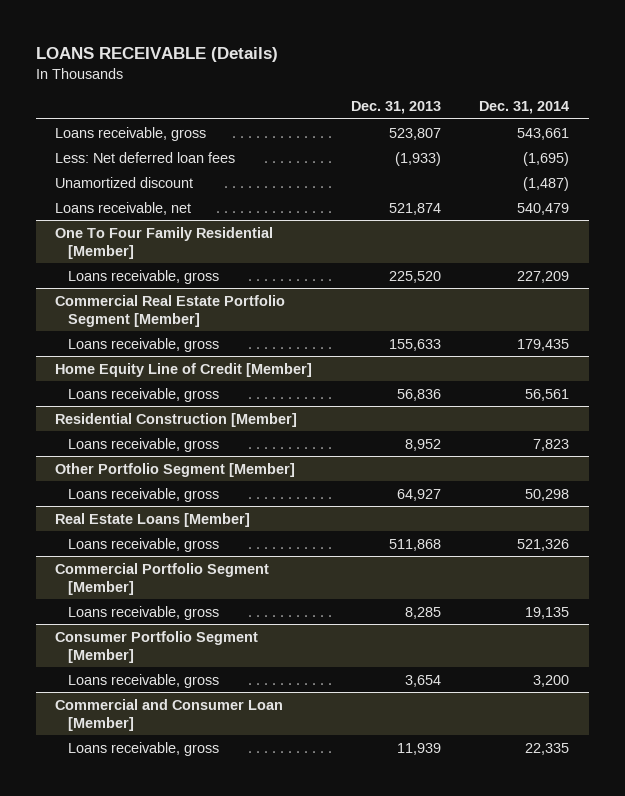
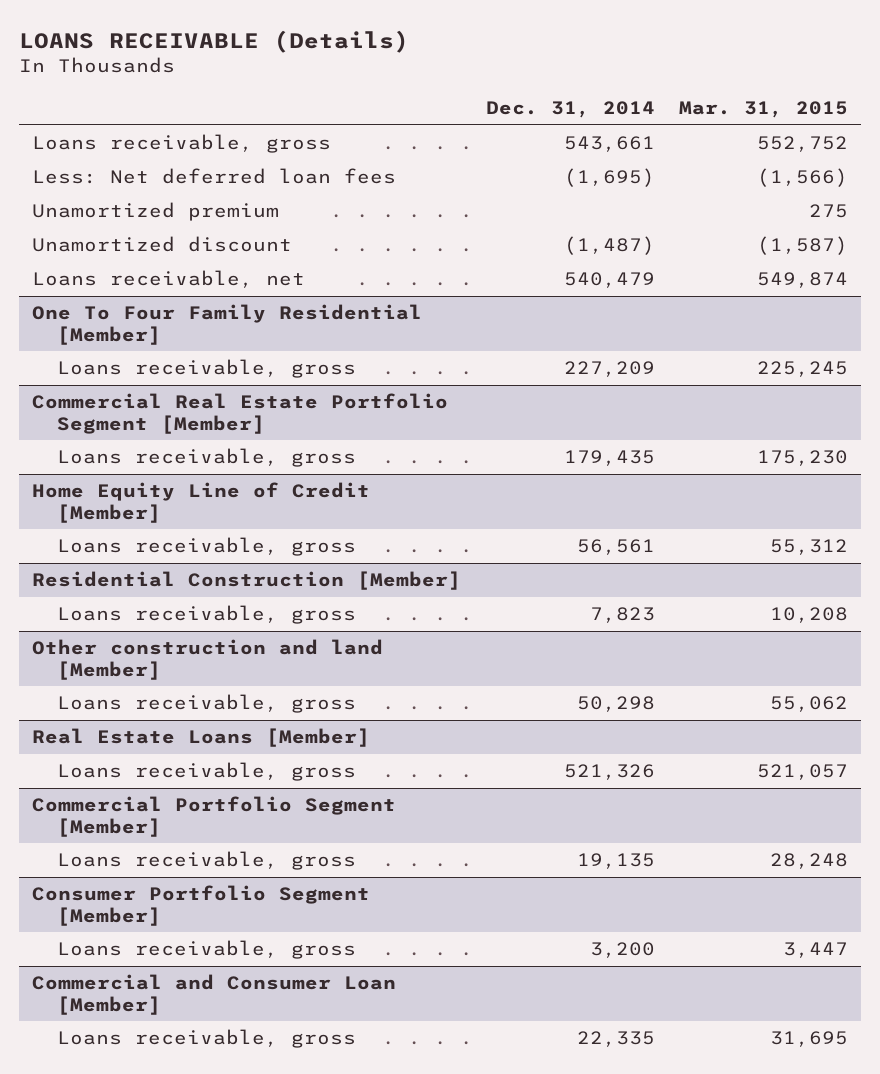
- | Dec. 31, 2013 | Dec. 31, 2014
+ | Dec. 31, 2014 | Mar. 31, 2015
+ Unamortized premium | | 275
- Other Portfolio Segment [Member]
+ Other construction and land [Member]

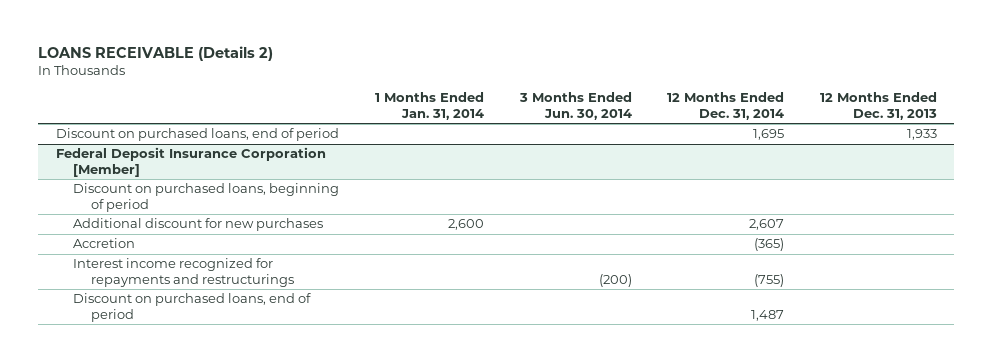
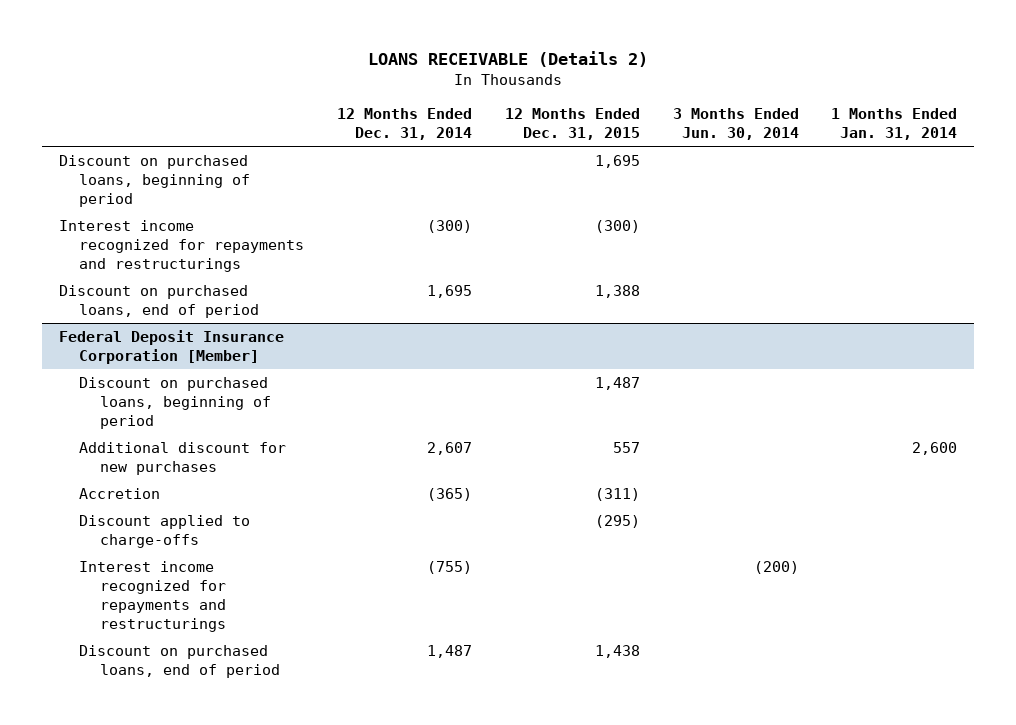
- | 1 Months Ended Jan. 31, 2014 | 3 Months Ended Jun. 30, 2014 | 12 Months Ended Dec. 31, 2014 | 12 Months Ended Dec. 31, 2013
+ | 12 Months Ended Dec. 31, 2014 | 12 Months Ended Dec. 31, 2015 | 3 Months Ended Jun. 30, 2014 | 1 Months Ended Jan. 31, 2014
+ Discount on purchased loans, beginning of period | | 1,695 | |
+ Interest income recognized for repayments and restructurings | (300) | (300) | |
@ Federal Deposit Insurance Corporation [Member]
+ Discount applied to charge-offs | | (295) | |

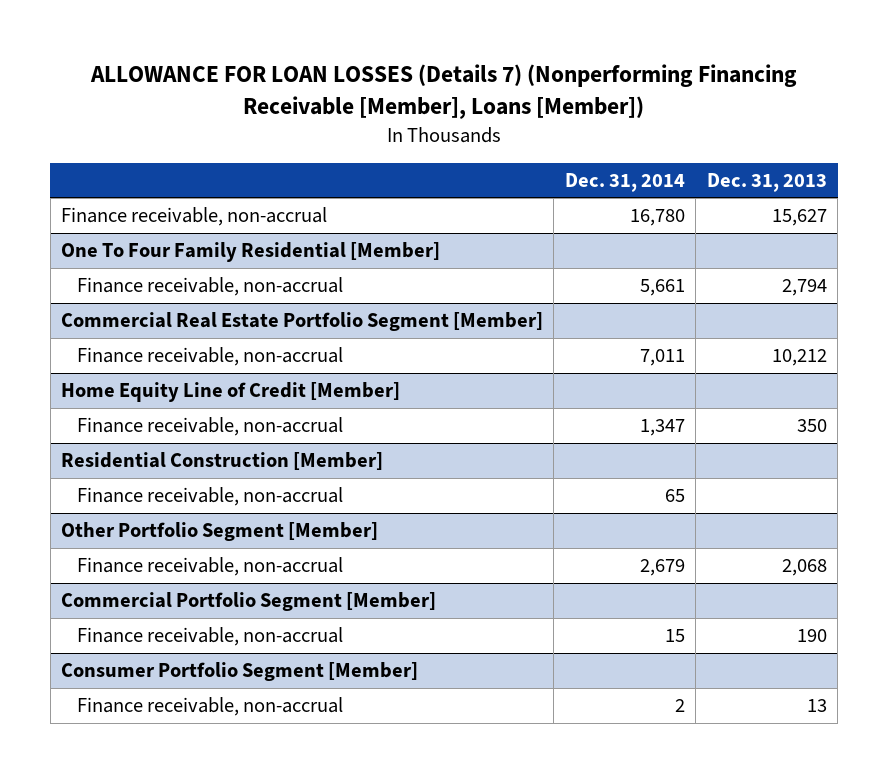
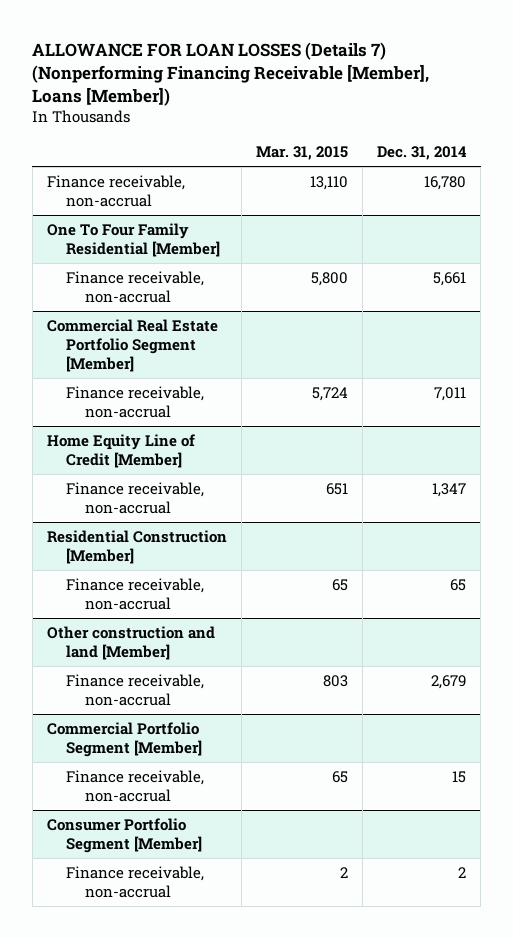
- | Dec. 31, 2014 | Dec. 31, 2013
+ | Mar. 31, 2015 | Dec. 31, 2014
- Other Portfolio Segment [Member]
+ Other construction and land [Member]

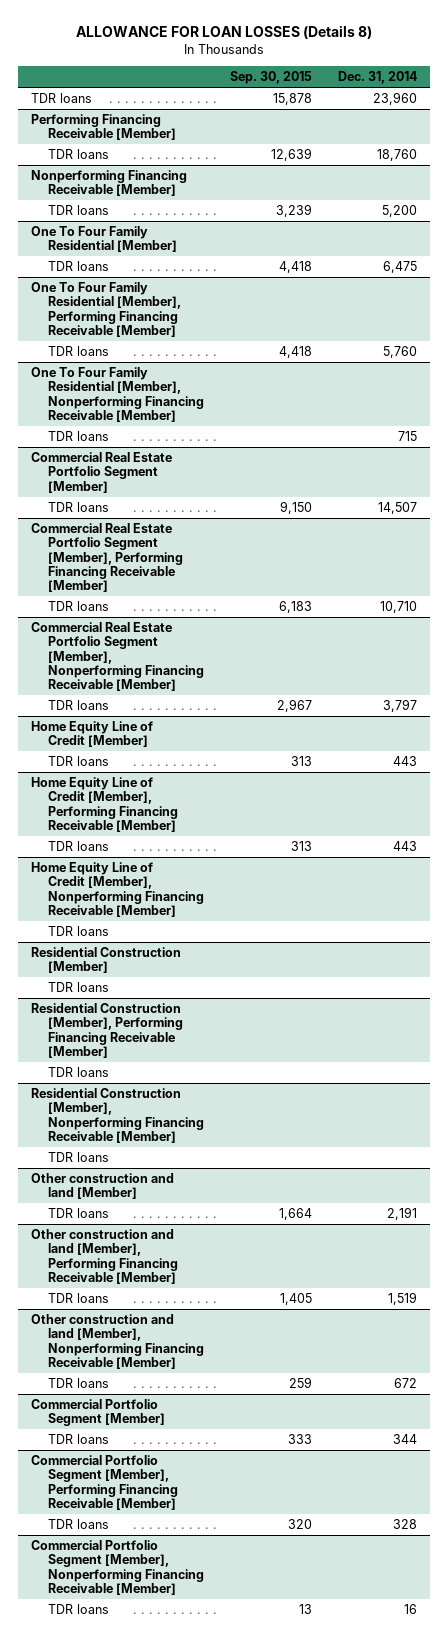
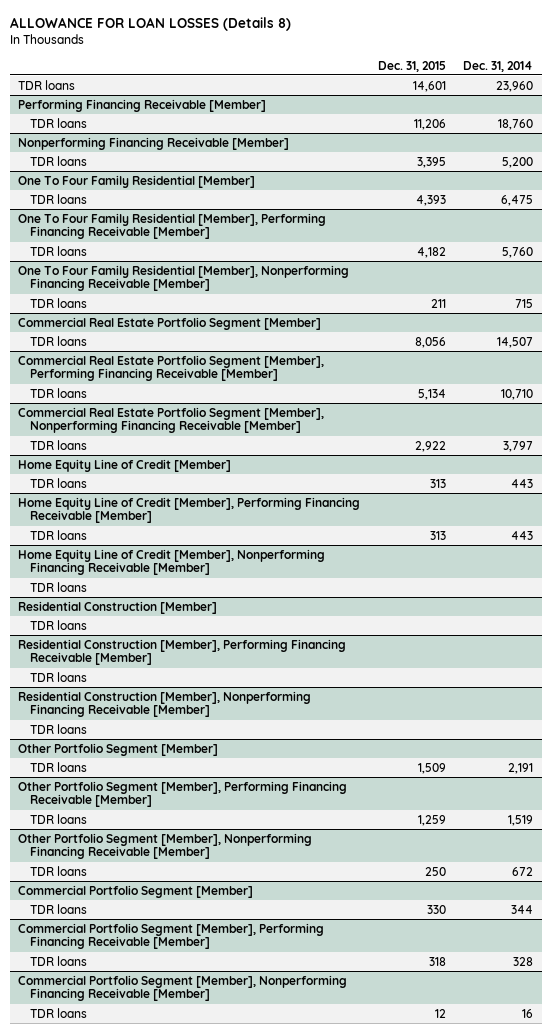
- | Sep. 30, 2015 | Dec. 31, 2014
+ | Dec. 31, 2015 | Dec. 31, 2014
- Other construction and land [Member]
+ Other Portfolio Segment [Member]
- Other construction and land [Member], Performing Financing Receivable [Member]
+ Other Portfolio Segment [Member], Performing Financing Receivable [Member]
- Other construction and land [Member], Nonperforming Financing Receivable [Member]
+ Other Portfolio Segment [Member], Nonperforming Financing Receivable [Member]

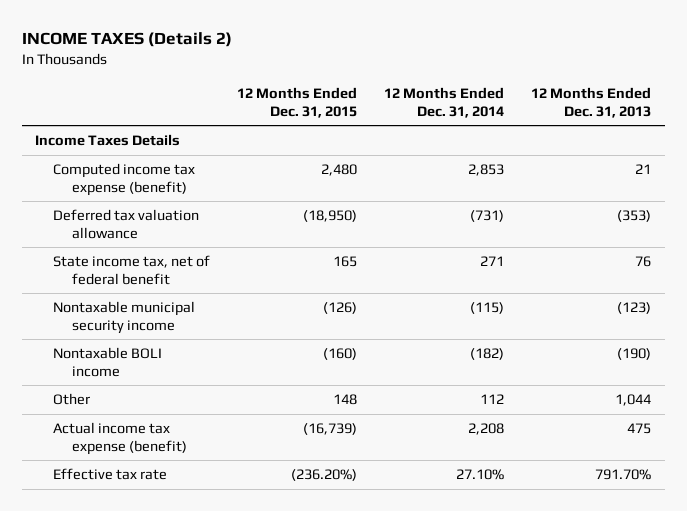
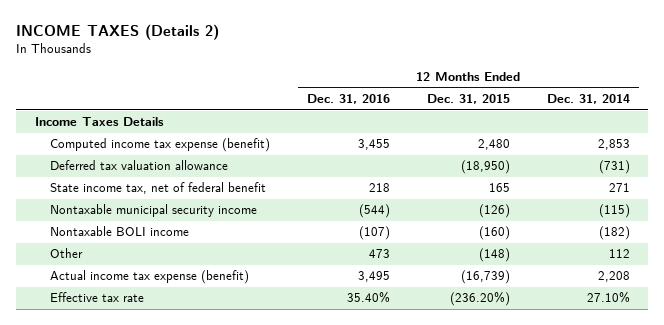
- | 12 Months Ended Dec. 31, 2015 | 12 Months Ended Dec. 31, 2014 | 12 Months Ended Dec. 31, 2013
+ | 12 Months Ended Dec. 31, 2016 | 12 Months Ended Dec. 31, 2015 | 12 Months Ended Dec. 31, 2014
- Other | 148 | 112 | 1,044
+ Other | 473 | (148) | 112

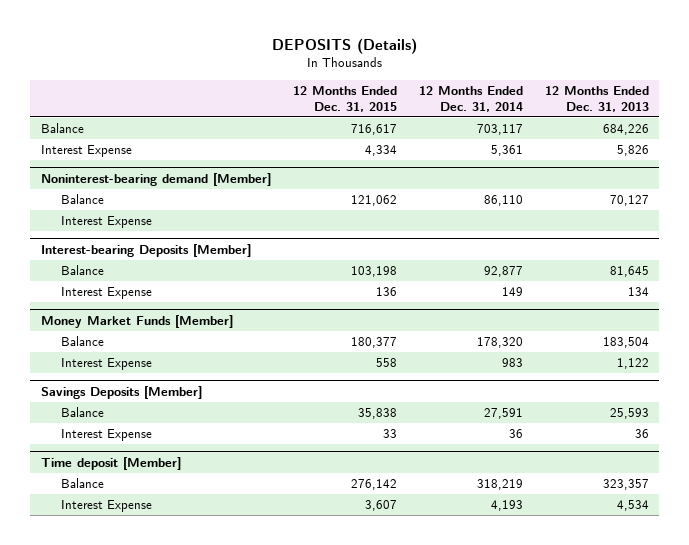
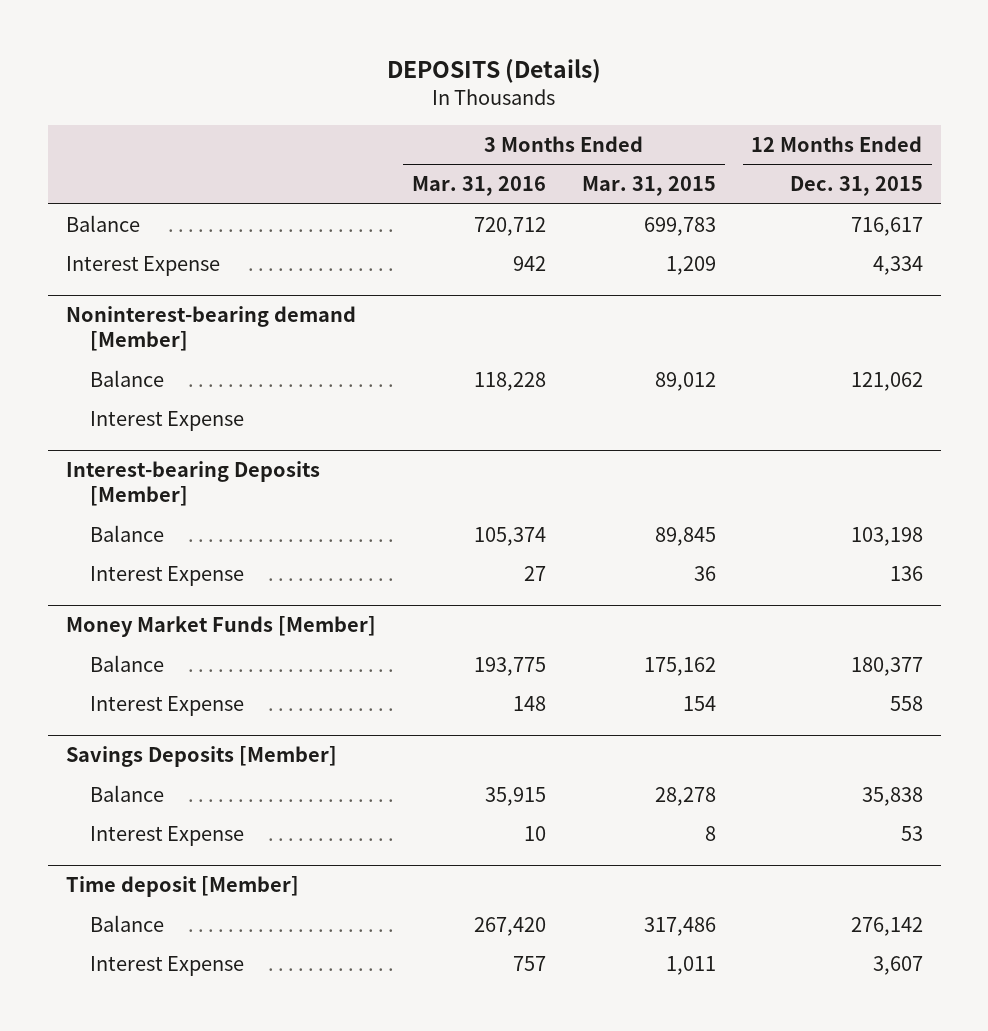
- | 12 Months Ended Dec. 31, 2015 | 12 Months Ended Dec. 31, 2014 | 12 Months Ended Dec. 31, 2013
+ | 3 Months Ended Mar. 31, 2016 | 3 Months Ended Mar. 31, 2015 | 12 Months Ended Dec. 31, 2015
@ Savings Deposits [Member]
- Interest Expense | 33 | 36 | 36
+ Interest Expense | 10 | 8 | 53

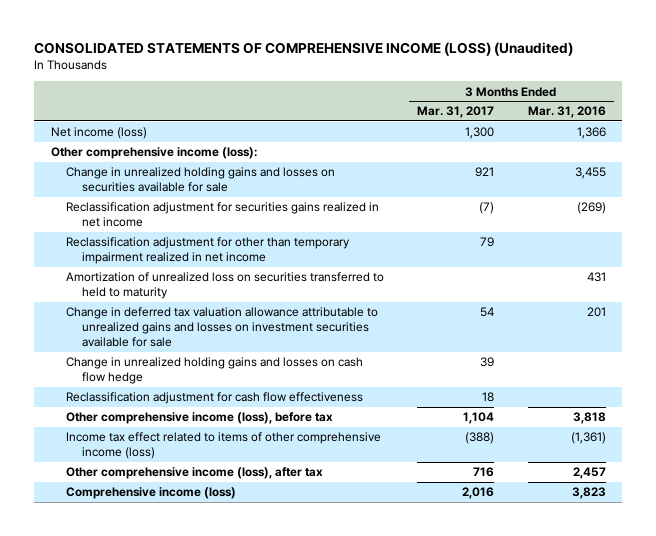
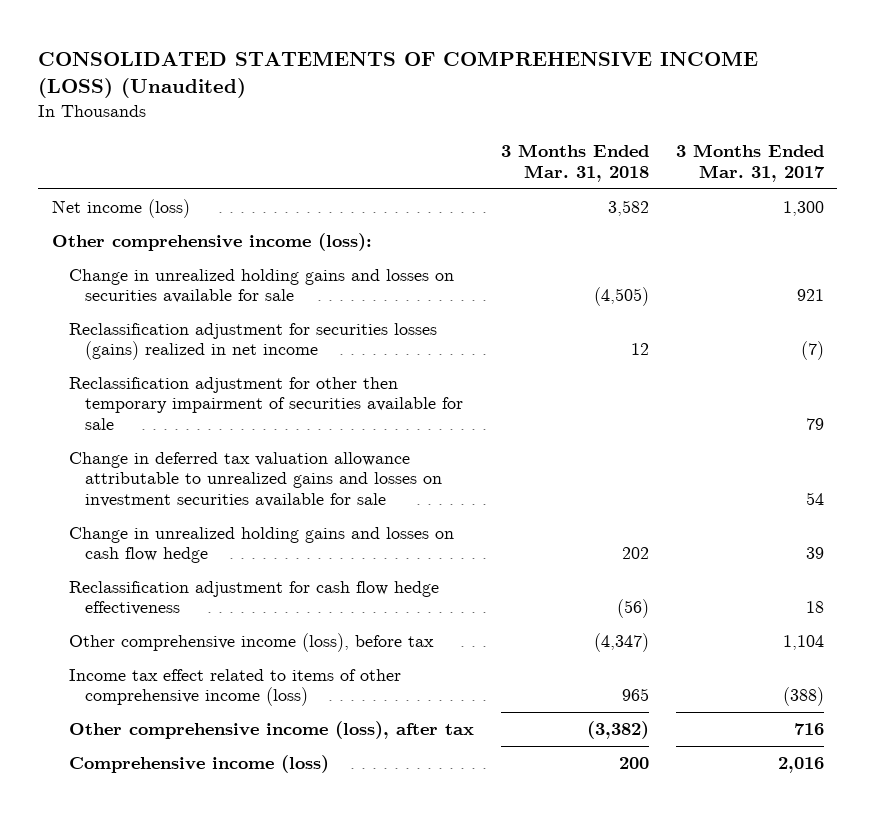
- | 3 Months Ended Mar. 31, 2017 | 3 Months Ended Mar. 31, 2016
+ | 3 Months Ended Mar. 31, 2018 | 3 Months Ended Mar. 31, 2017
- Reclassification adjustment for securities gains realized in net income | (7) | (269)
- Reclassification adjustment for other than temporary impairment realized in net income | 79 |
- Amortization of unrealized loss on securities transferred to held to maturity | | 431
+ Reclassification adjustment for securities losses (gains) realized in net income | 12 | (7)
+ Reclassification adjustment for other then temporary impairment of securities available for sale | | 79
- Reclassification adjustment for cash flow effectiveness | 18 |
+ Reclassification adjustment for cash flow hedge effectiveness | (56) | 18

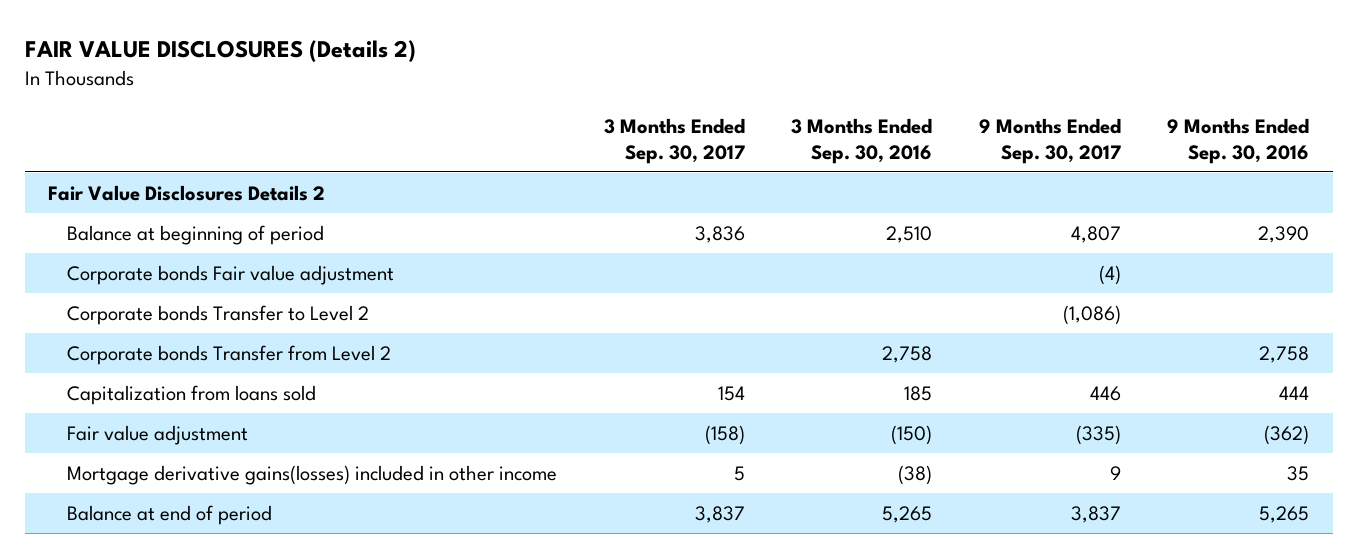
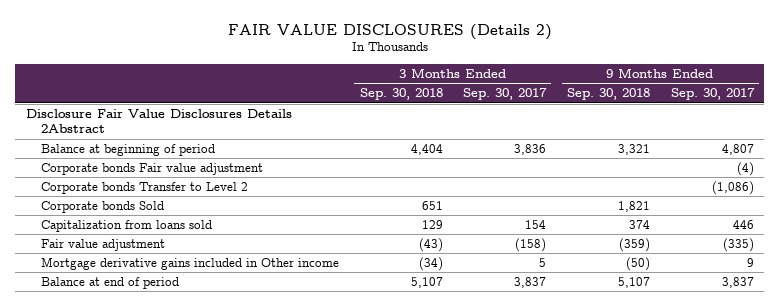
- | 3 Months Ended Sep. 30, 2017 | 3 Months Ended Sep. 30, 2016 | 9 Months Ended Sep. 30, 2017 | 9 Months Ended Sep. 30, 2016
+ | 3 Months Ended Sep. 30, 2018 | 3 Months Ended Sep. 30, 2017 | 9 Months Ended Sep. 30, 2018 | 9 Months Ended Sep. 30, 2017
- Fair Value Disclosures Details 2
+ Disclosure Fair Value Disclosures Details 2Abstract
- Corporate bonds Transfer from Level 2 | | 2,758 | | 2,758
+ Corporate bonds Sold | 651 | | 1,821 |
- Mortgage derivative gains(losses) included in other income | 5 | (38) | 9 | 35
+ Mortgage derivative gains included in Other income | (34) | 5 | (50) | 9

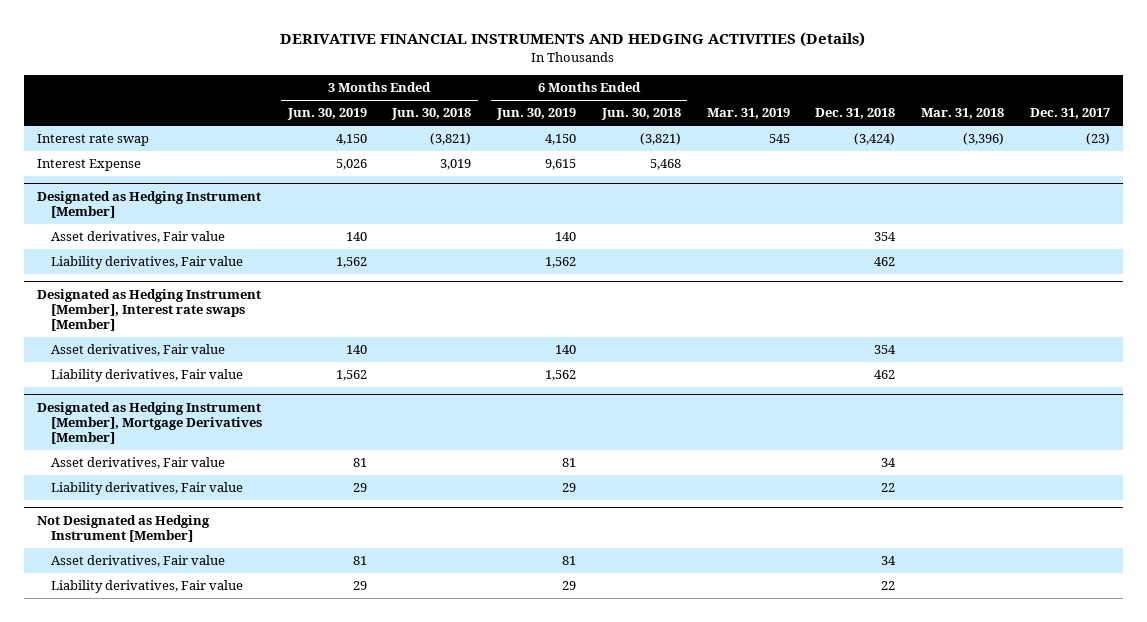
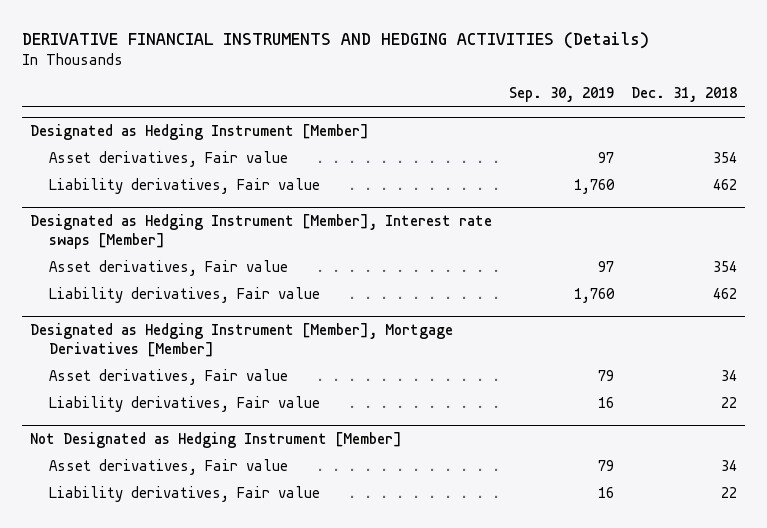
- | 3 Months Ended Jun. 30, 2019 | 3 Months Ended Jun. 30, 2018 | 6 Months Ended Jun. 30, 2019 | 6 Months Ended Jun. 30, 2018 | Mar. 31, 2019 | Dec. 31, 2018 | Mar. 31, 2018 | Dec. 31, 2017
+ | Sep. 30, 2019 | Dec. 31, 2018
- Interest rate swap | 4,150 | (3,821) | 4,150 | (3,821) | 545 | (3,424) | (3,396) | (23)
- Interest Expense | 5,026 | 3,019 | 9,615 | 5,468 | | | |

